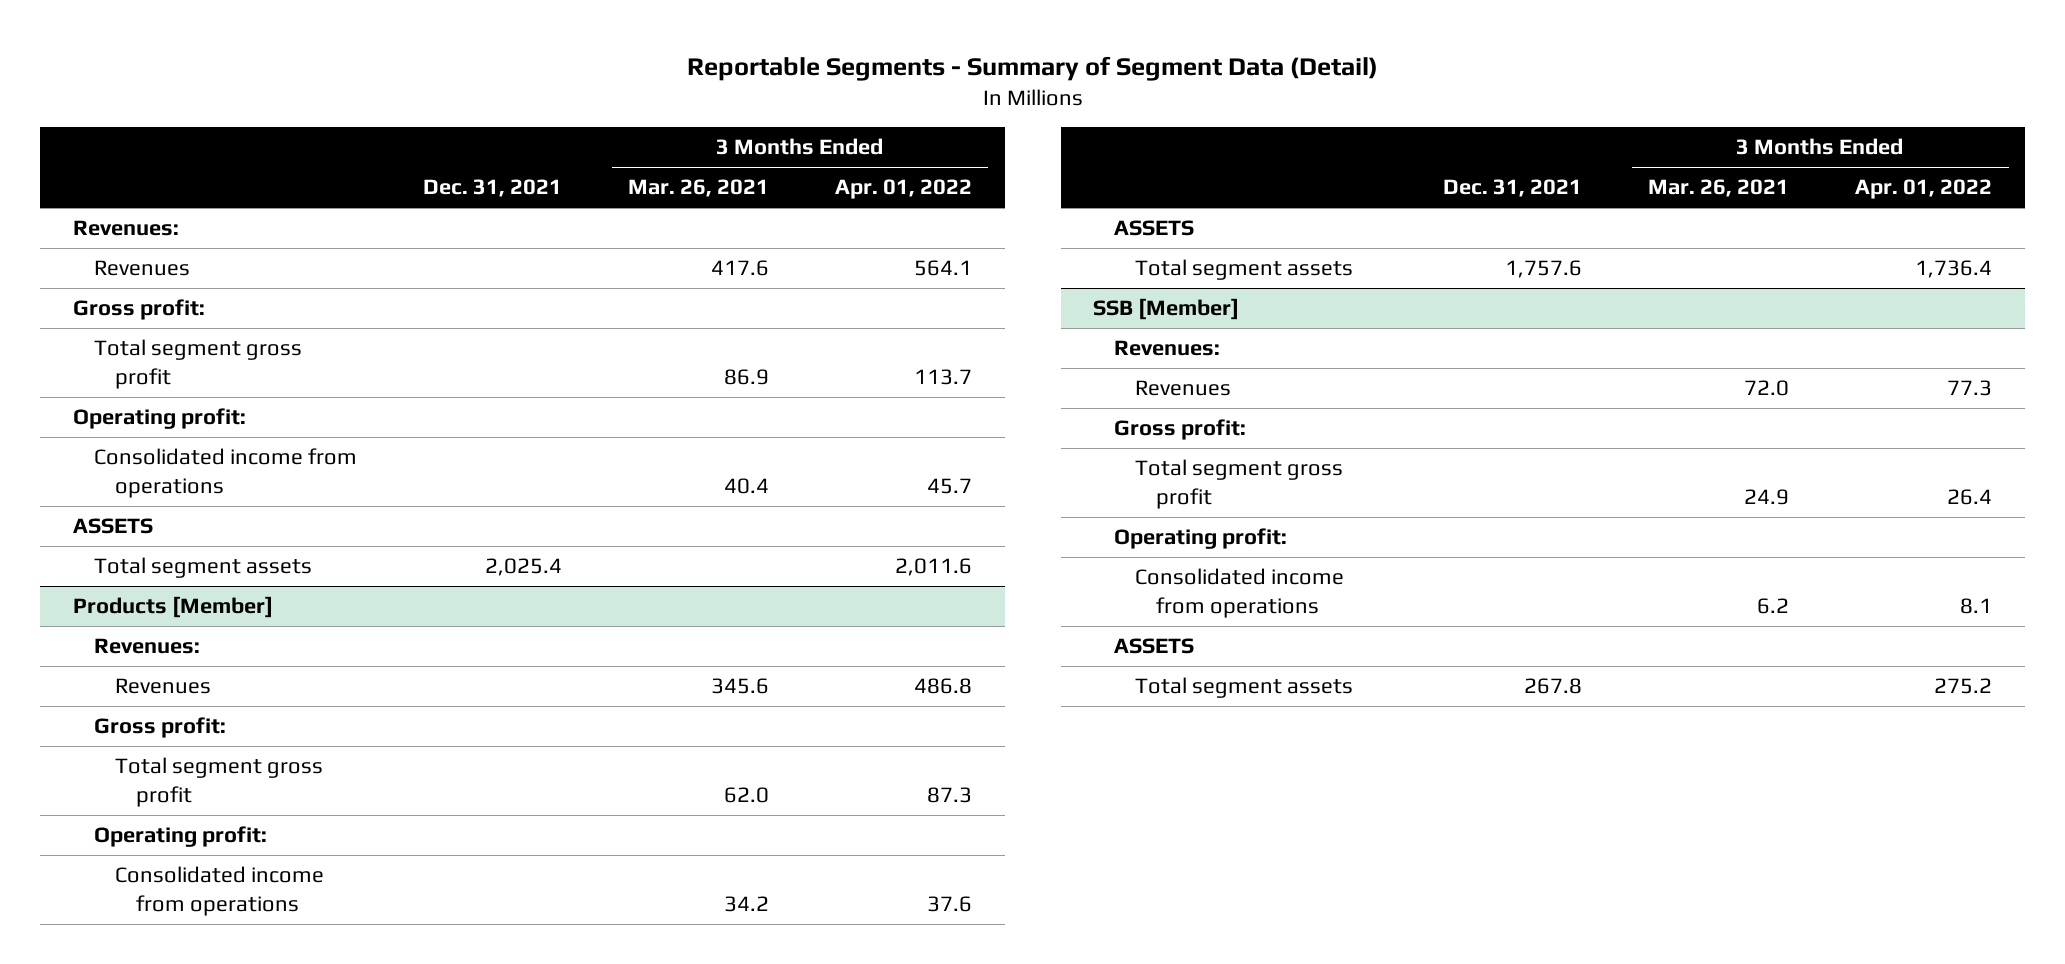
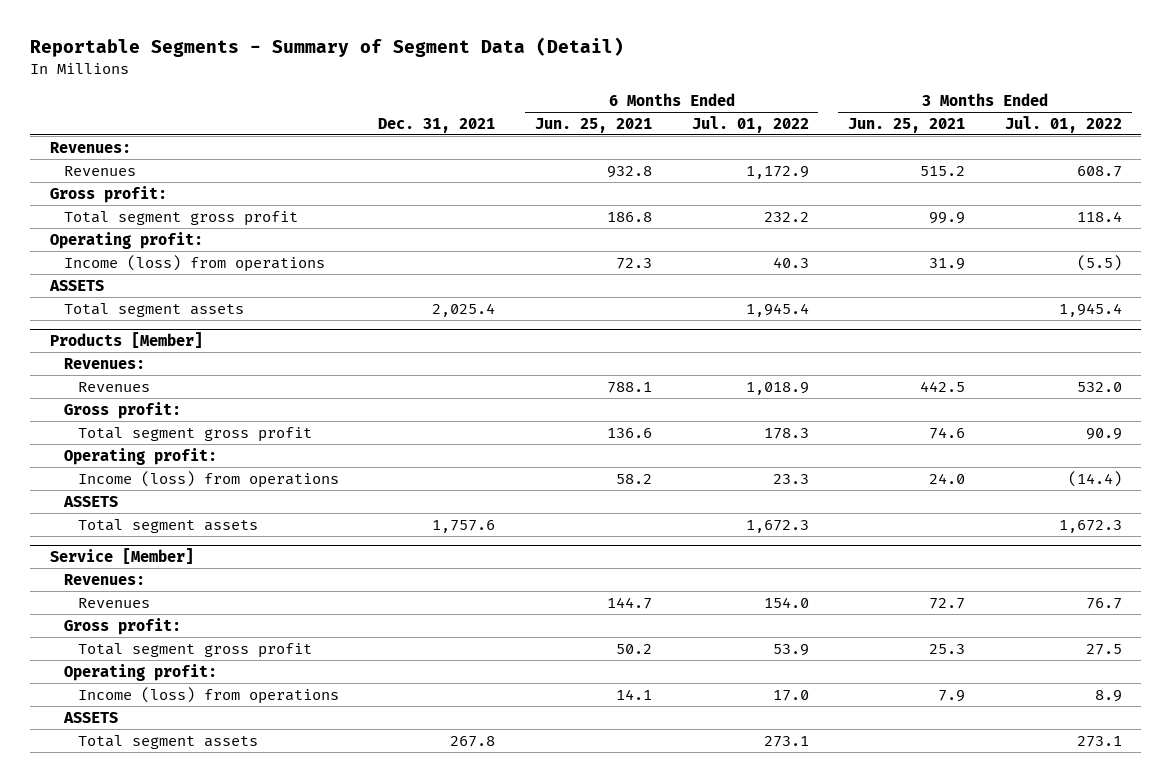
- | Dec. 31, 2021 | 3 Months Ended Mar. 26, 2021 | 3 Months Ended Apr. 01, 2022
+ | Dec. 31, 2021 | 6 Months Ended Jun. 25, 2021 | 6 Months Ended Jul. 01, 2022 | 3 Months Ended Jun. 25, 2021 | 3 Months Ended Jul. 01, 2022
- Consolidated income from operations | | 40.4 | 45.7
+ Income (loss) from operations | | 72.3 | 40.3 | 31.9 | (5.5)
@ Products [Member]
- Consolidated income from operations | | 34.2 | 37.6
+ Income (loss) from operations | | 58.2 | 23.3 | 24.0 | (14.4)
- SSB [Member]
+ Service [Member]
- Consolidated income from operations | | 6.2 | 8.1
+ Income (loss) from operations | | 14.1 | 17.0 | 7.9 | 8.9

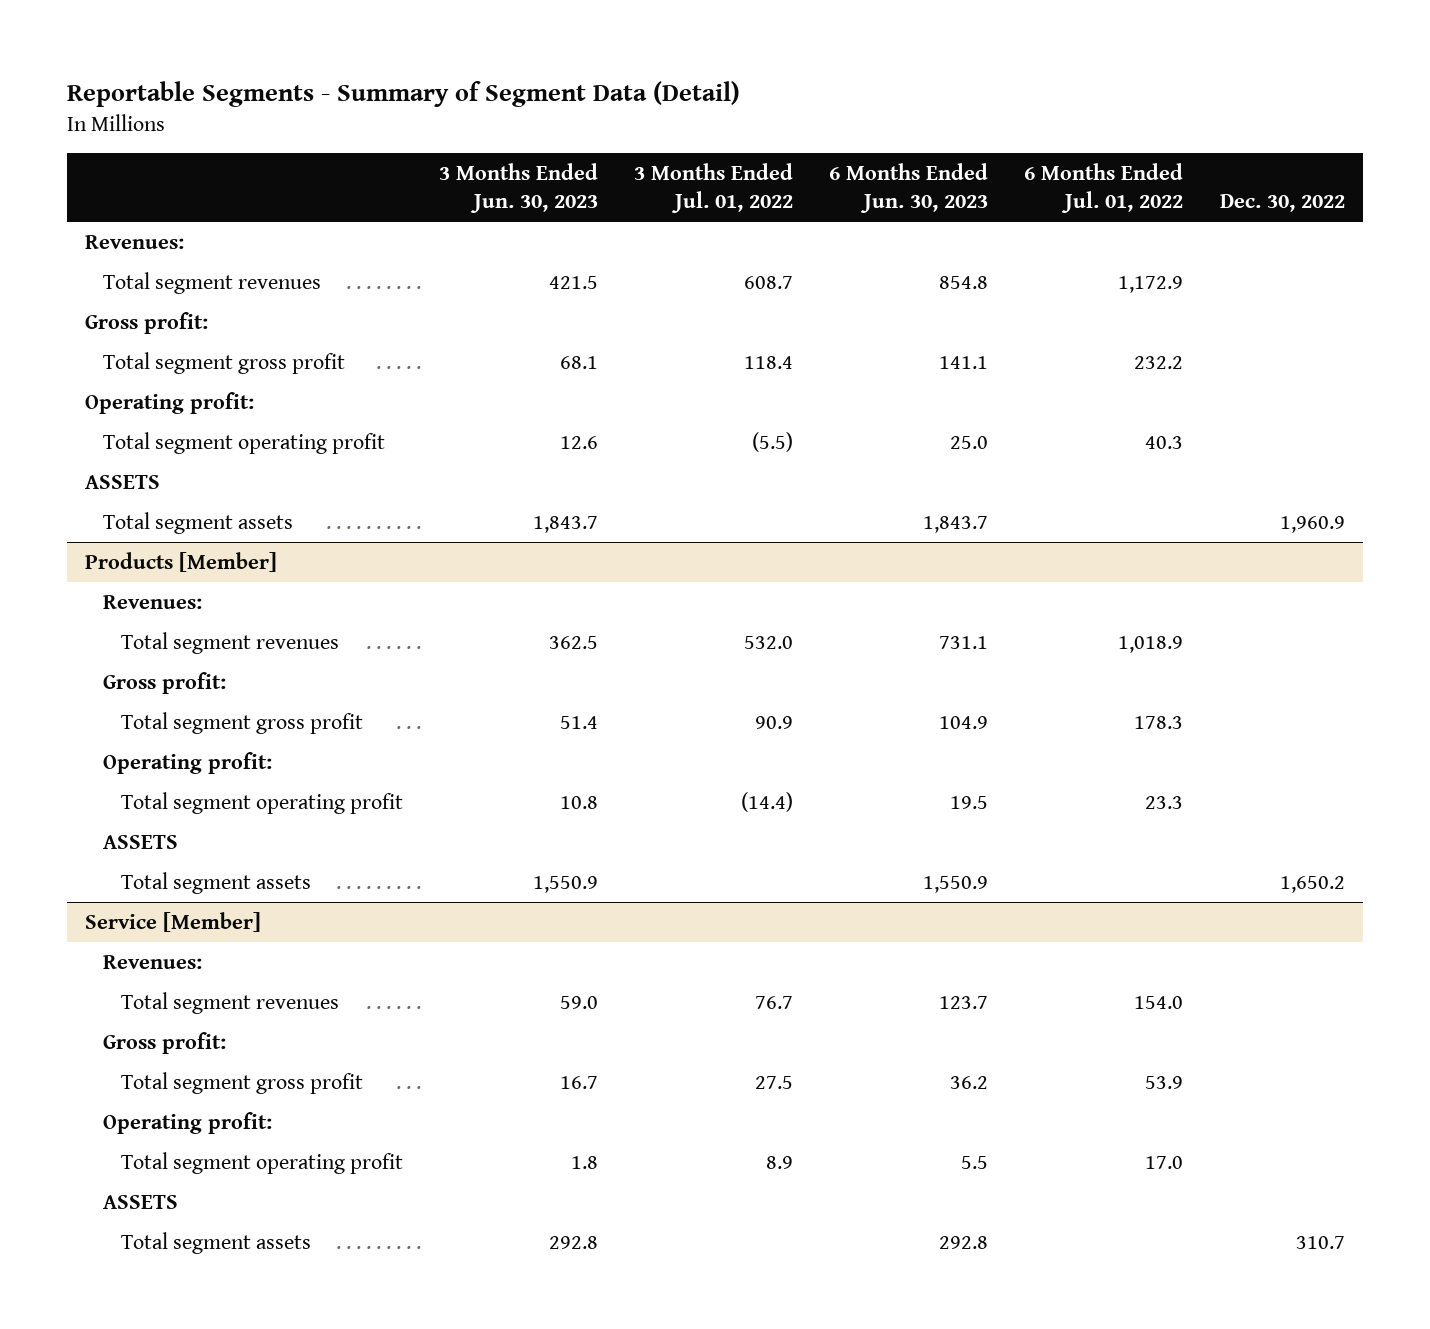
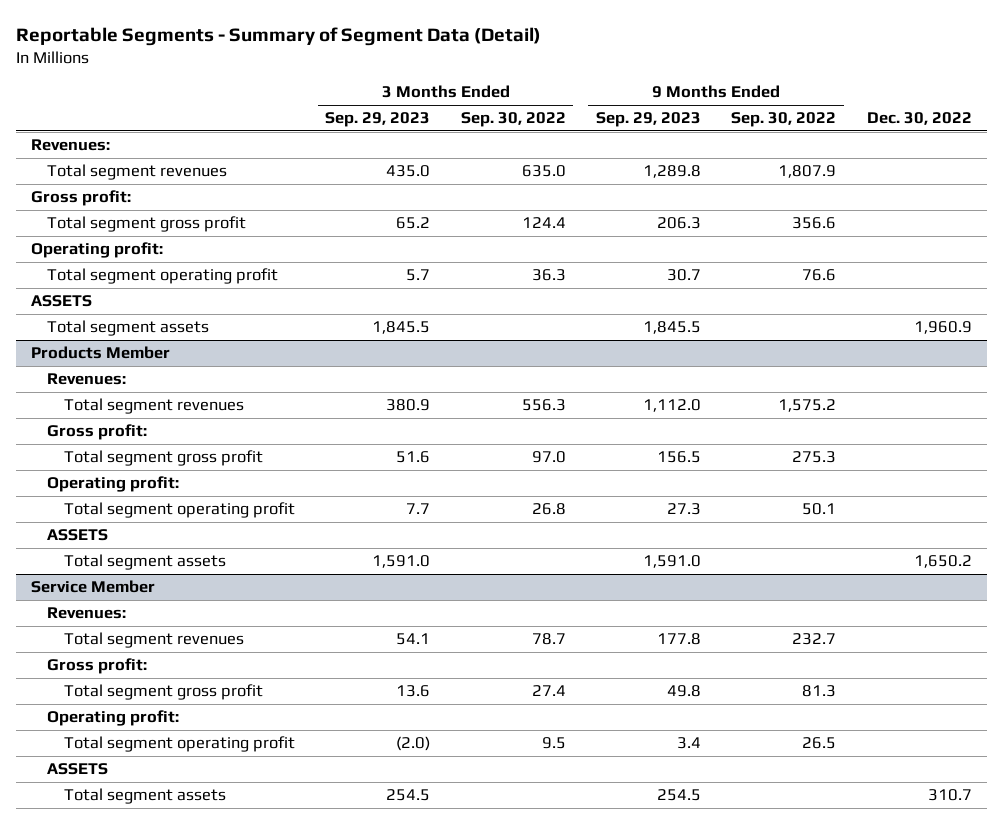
- | 3 Months Ended Jun. 30, 2023 | 3 Months Ended Jul. 01, 2022 | 6 Months Ended Jun. 30, 2023 | 6 Months Ended Jul. 01, 2022 | Dec. 30, 2022
+ | 3 Months Ended Sep. 29, 2023 | 3 Months Ended Sep. 30, 2022 | 9 Months Ended Sep. 29, 2023 | 9 Months Ended Sep. 30, 2022 | Dec. 30, 2022
- Products [Member]
+ Products Member
- Service [Member]
+ Service Member

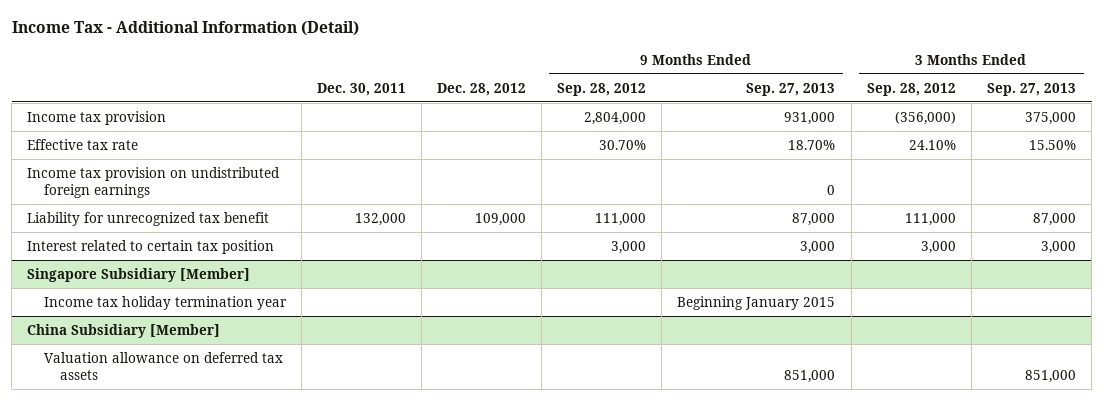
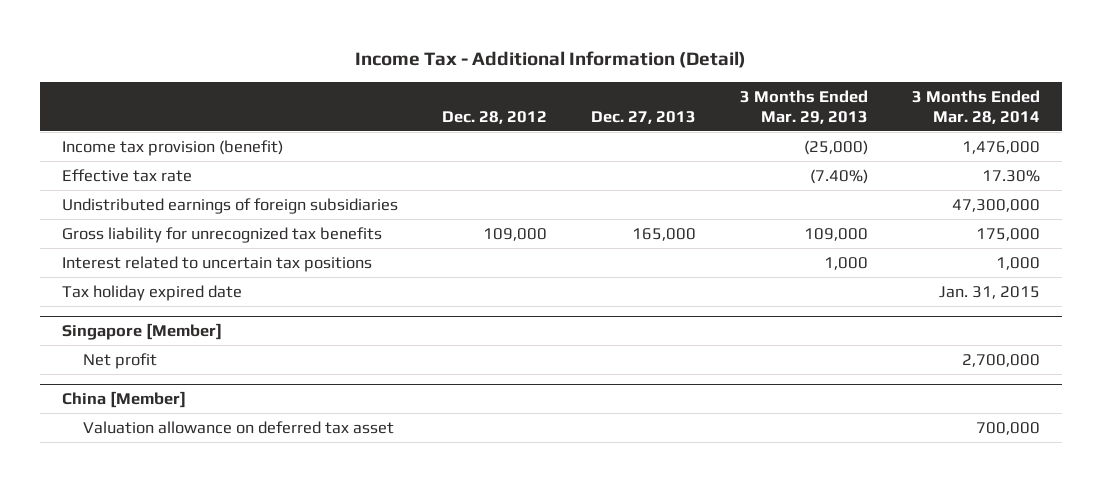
- | Dec. 30, 2011 | Dec. 28, 2012 | 9 Months Ended Sep. 28, 2012 | 9 Months Ended Sep. 27, 2013 | 3 Months Ended Sep. 28, 2012 | 3 Months Ended Sep. 27, 2013
+ | Dec. 28, 2012 | Dec. 27, 2013 | 3 Months Ended Mar. 29, 2013 | 3 Months Ended Mar. 28, 2014
- Income tax provision | | | 2,804,000 | 931,000 | (356,000) | 375,000
+ Income tax provision (benefit) | | | (25,000) | 1,476,000
- Income tax provision on undistributed foreign earnings | | | | 0 | |
- Liability for unrecognized tax benefit | 132,000 | 109,000 | 111,000 | 87,000 | 111,000 | 87,000
- Interest related to certain tax position | | | 3,000 | 3,000 | 3,000 | 3,000
- Singapore Subsidiary [Member]
- Income tax holiday termination year | | | | Beginning January 2015 | |
- China Subsidiary [Member]
- Valuation allowance on deferred tax assets | | | | 851,000 | | 851,000
+ Undistributed earnings of foreign subsidiaries | | | | 47,300,000
+ Gross liability for unrecognized tax benefits | 109,000 | 165,000 | 109,000 | 175,000
+ Interest related to uncertain tax positions | | | 1,000 | 1,000
+ Tax holiday expired date | | | | Jan. 31, 2015
+ Singapore [Member]
+ Net profit | | | | 2,700,000
+ China [Member]
+ Valuation allowance on deferred tax asset | | | | 700,000

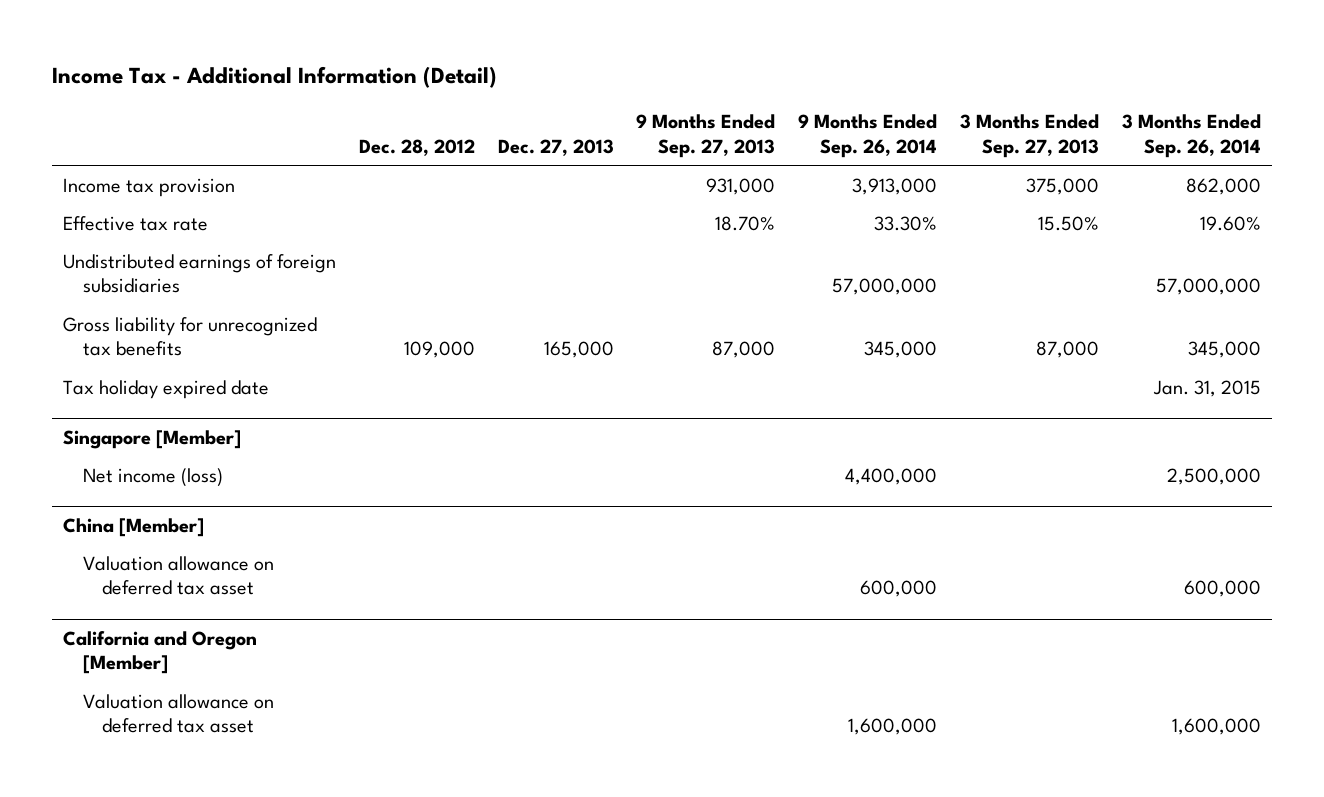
- | Dec. 28, 2012 | Dec. 27, 2013 | 3 Months Ended Mar. 29, 2013 | 3 Months Ended Mar. 28, 2014
+ | Dec. 28, 2012 | Dec. 27, 2013 | 9 Months Ended Sep. 27, 2013 | 9 Months Ended Sep. 26, 2014 | 3 Months Ended Sep. 27, 2013 | 3 Months Ended Sep. 26, 2014
- Income tax provision (benefit) | | | (25,000) | 1,476,000
+ Income tax provision | | | 931,000 | 3,913,000 | 375,000 | 862,000
- Interest related to uncertain tax positions | | | 1,000 | 1,000
@ Singapore [Member]
- Net profit | | | | 2,700,000
+ Net income (loss) | | | | 4,400,000 | | 2,500,000
+ California and Oregon [Member]
+ Valuation allowance on deferred tax asset | | | | 1,600,000 | | 1,600,000

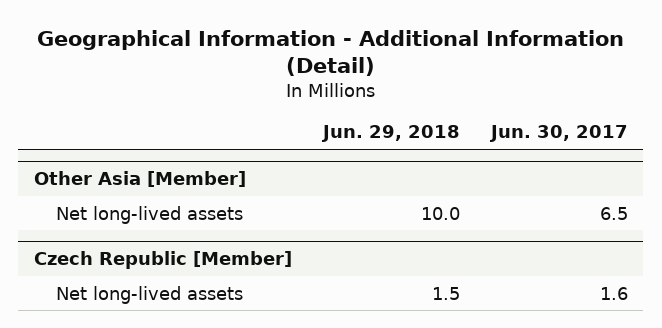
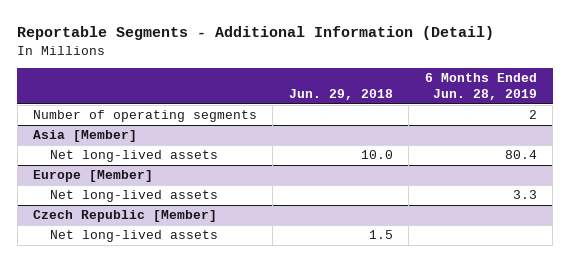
- Geographical Information - Additional Information (Detail)
+ Reportable Segments - Additional Information (Detail)
- | Jun. 29, 2018 | Jun. 30, 2017
+ | Jun. 29, 2018 | 6 Months Ended Jun. 28, 2019
- Other Asia [Member]
+ Number of operating segments | | 2
+ Asia [Member]
+ Europe [Member]
+ Net long-lived assets | | 3.3

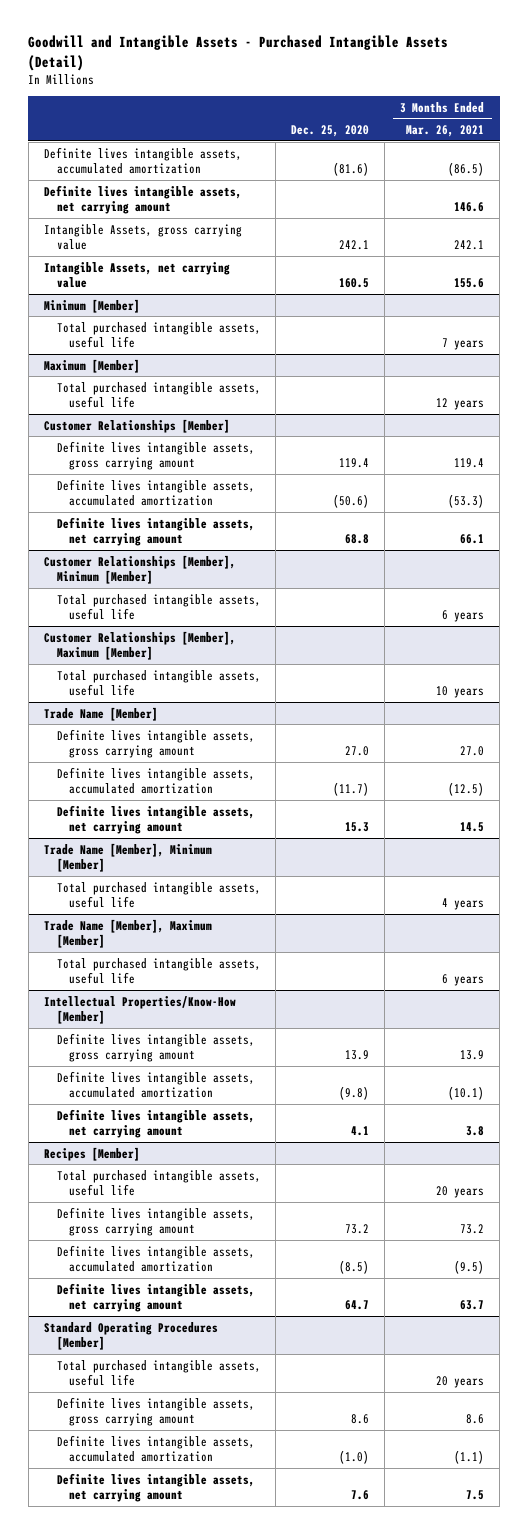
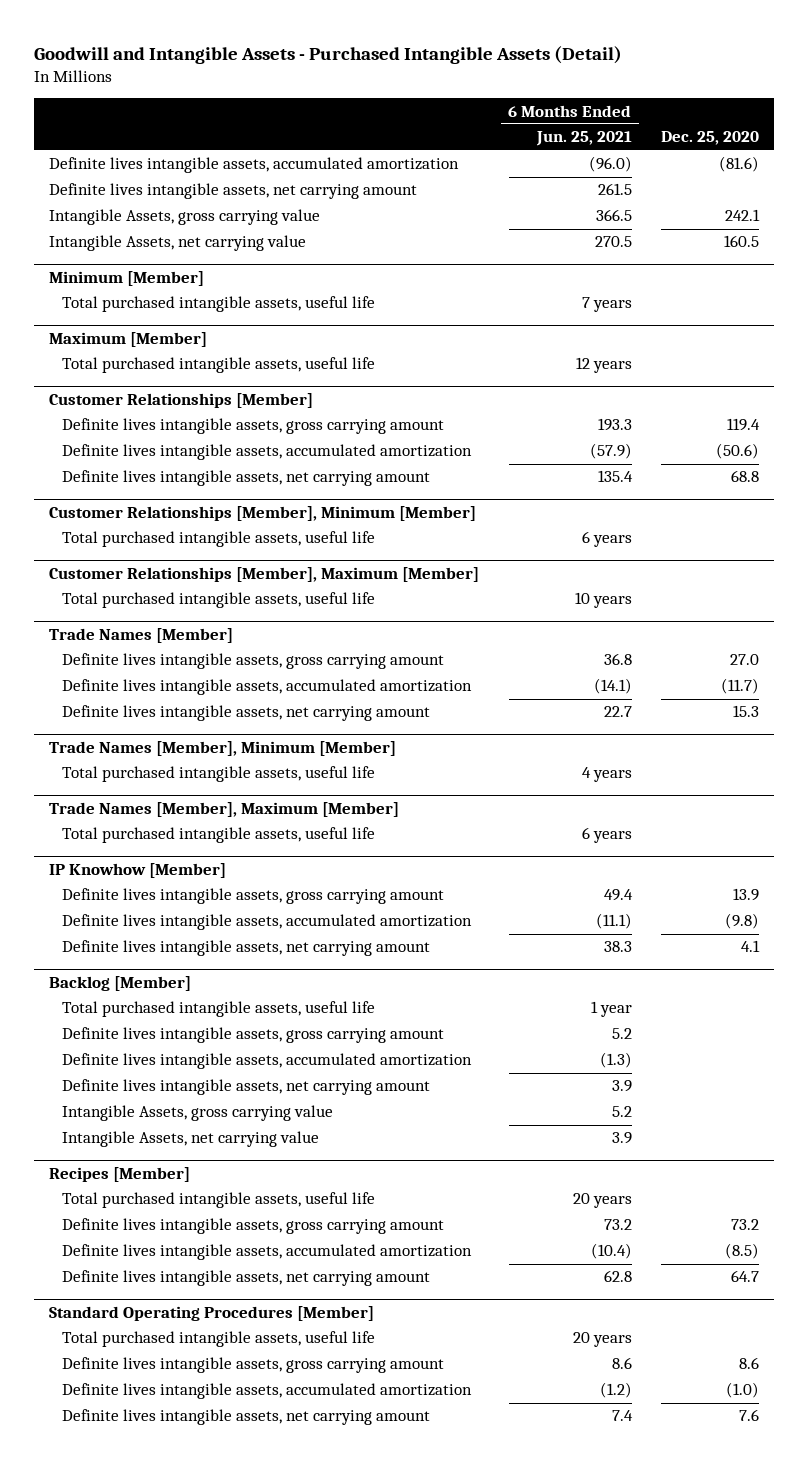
- | Dec. 25, 2020 | 3 Months Ended Mar. 26, 2021
+ | 6 Months Ended Jun. 25, 2021 | Dec. 25, 2020
- Trade Name [Member]
+ Trade Names [Member]
- Trade Name [Member], Minimum [Member]
+ Trade Names [Member], Minimum [Member]
- Trade Name [Member], Maximum [Member]
+ Trade Names [Member], Maximum [Member]
- Intellectual Properties/Know-How [Member]
+ IP Knowhow [Member]
+ Backlog [Member]
+ Total purchased intangible assets, useful life | 1 year |
+ Definite lives intangible assets, gross carrying amount | 5.2 |
+ Definite lives intangible assets, accumulated amortization | (1.3) |
+ Definite lives intangible assets, net carrying amount | 3.9 |
+ Intangible Assets, gross carrying value | 5.2 |
+ Intangible Assets, net carrying value | 3.9 |

